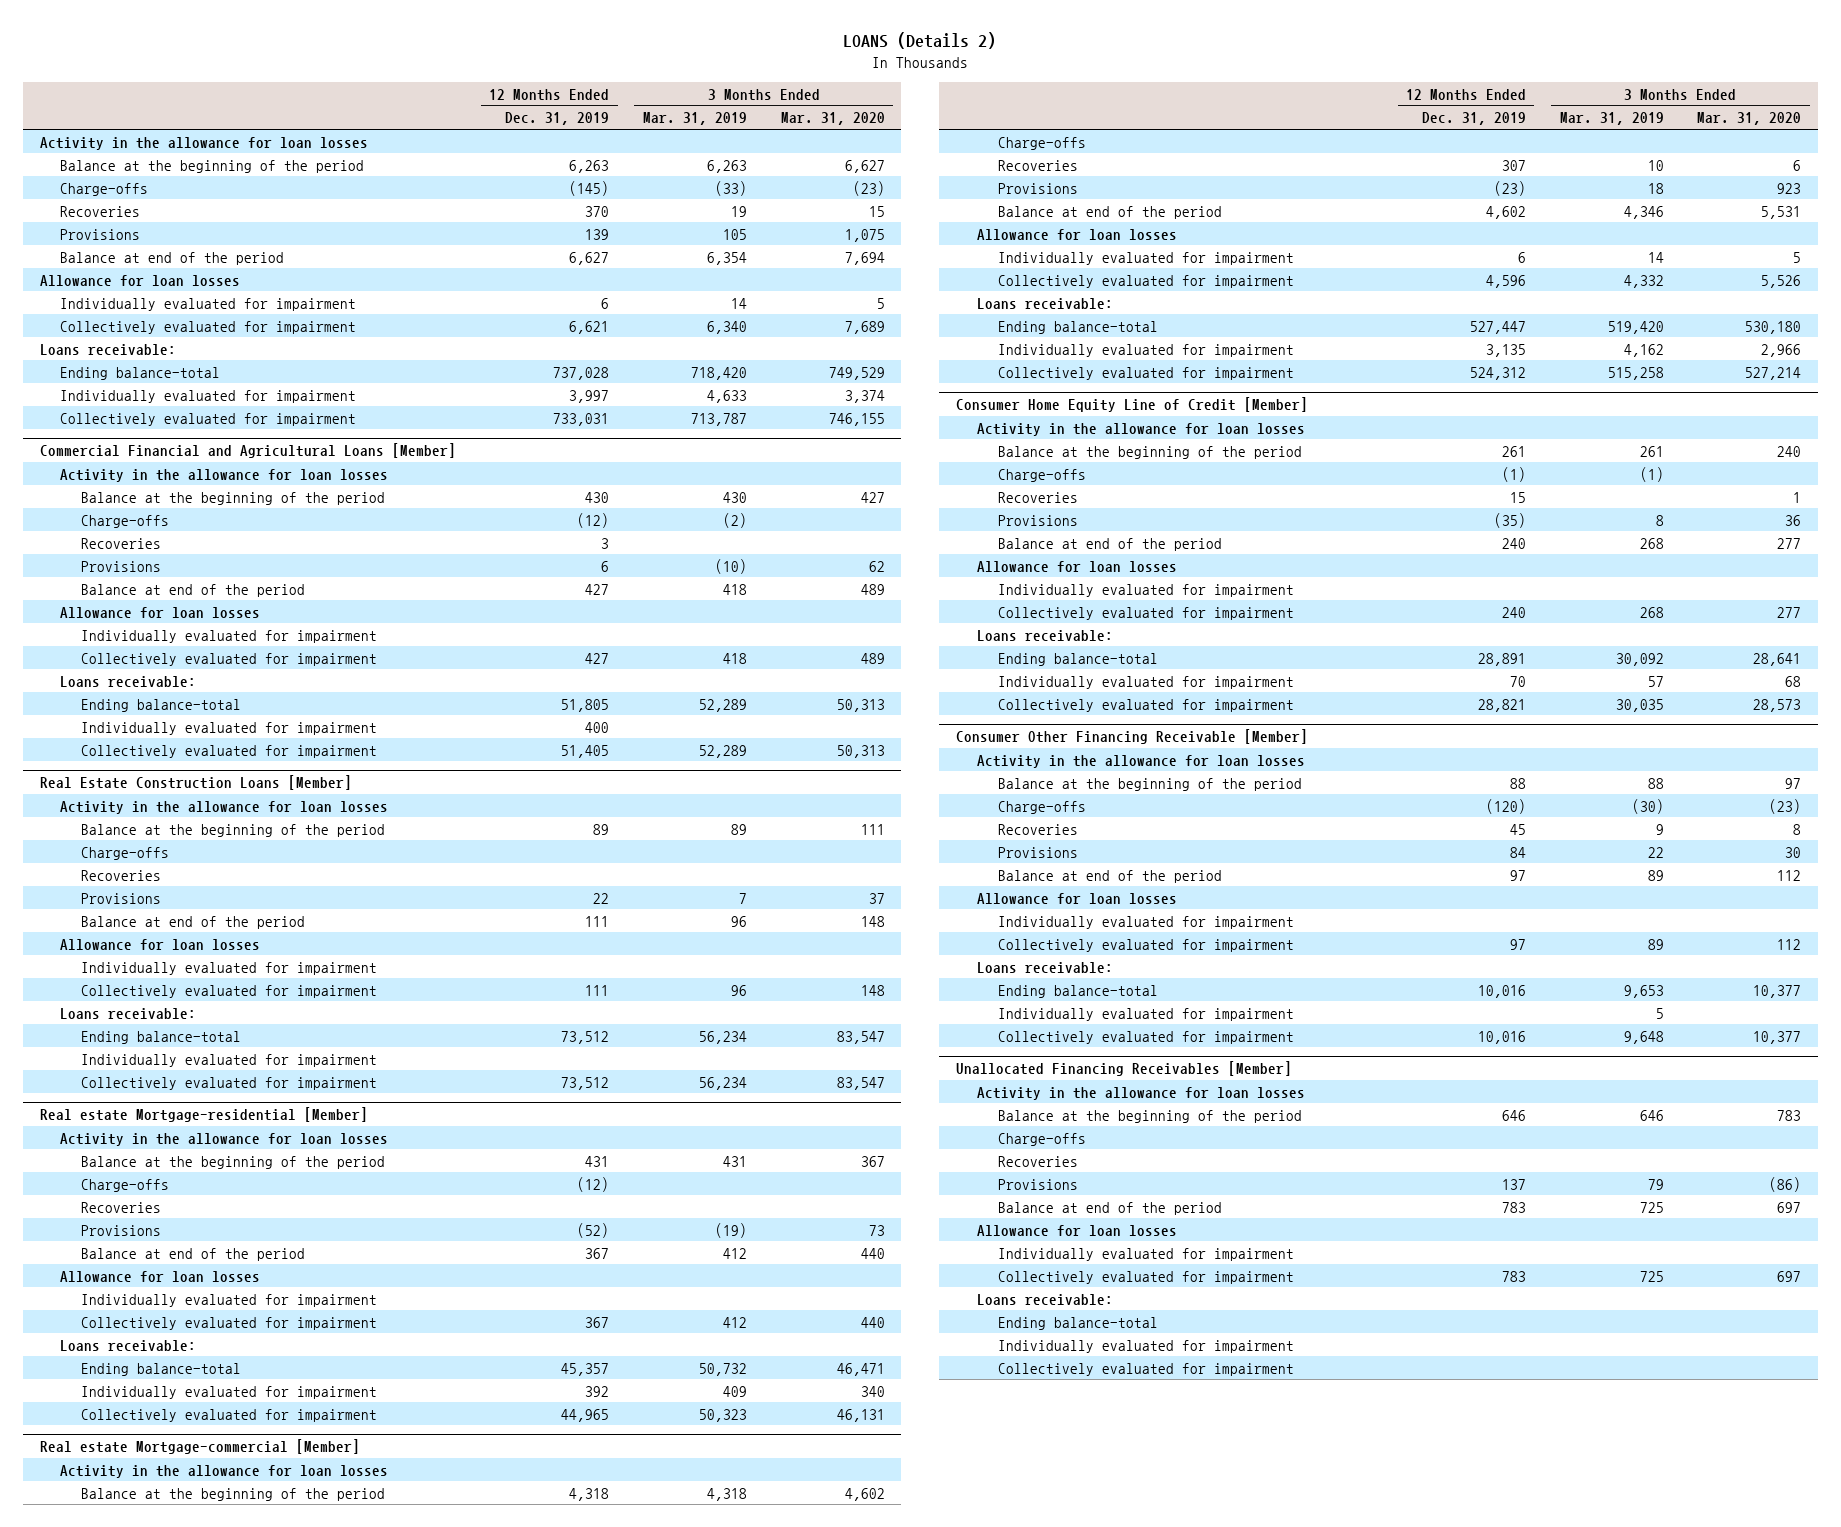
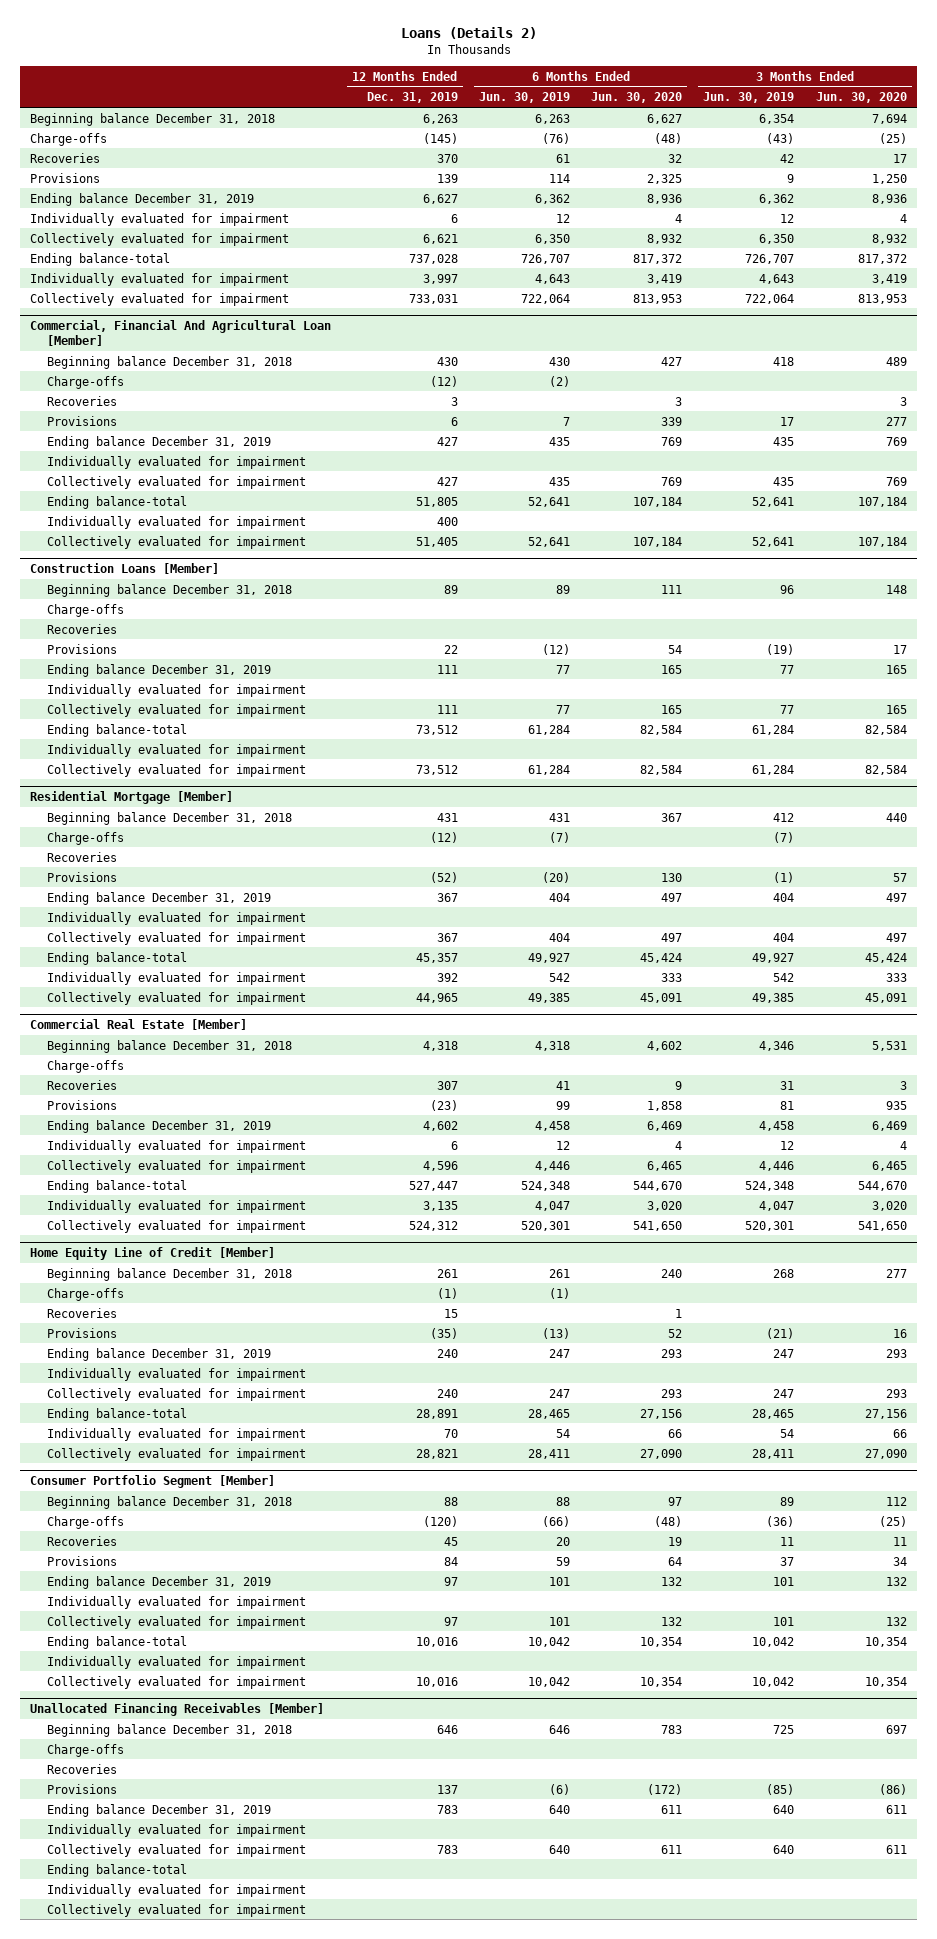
- LOANS (Details 2)
+ Loans (Details 2)
- | 12 Months Ended Dec. 31, 2019 | 3 Months Ended Mar. 31, 2019 | 3 Months Ended Mar. 31, 2020
+ | 12 Months Ended Dec. 31, 2019 | 6 Months Ended Jun. 30, 2019 | 6 Months Ended Jun. 30, 2020 | 3 Months Ended Jun. 30, 2019 | 3 Months Ended Jun. 30, 2020
- Activity in the allowance for loan losses
- Balance at the beginning of the period | 6,263 | 6,263 | 6,627
+ Beginning balance December 31, 2018 | 6,263 | 6,263 | 6,627 | 6,354 | 7,694
- Balance at end of the period | 6,627 | 6,354 | 7,694
- Allowance for loan losses
+ Ending balance December 31, 2019 | 6,627 | 6,362 | 8,936 | 6,362 | 8,936
- Loans receivable:
- Commercial Financial and Agricultural Loans [Member]
- Activity in the allowance for loan losses
- Balance at the beginning of the period | 430 | 430 | 427
+ Commercial, Financial And Agricultural Loan [Member]
+ Beginning balance December 31, 2018 | 430 | 430 | 427 | 418 | 489
- Balance at end of the period | 427 | 418 | 489
- Allowance for loan losses
+ Ending balance December 31, 2019 | 427 | 435 | 769 | 435 | 769
- Loans receivable:
- Real Estate Construction Loans [Member]
- Activity in the allowance for loan losses
- Balance at the beginning of the period | 89 | 89 | 111
+ Construction Loans [Member]
+ Beginning balance December 31, 2018 | 89 | 89 | 111 | 96 | 148
- Balance at end of the period | 111 | 96 | 148
- Allowance for loan losses
+ Ending balance December 31, 2019 | 111 | 77 | 165 | 77 | 165
- Loans receivable:
- Real estate Mortgage-residential [Member]
- Activity in the allowance for loan losses
- Balance at the beginning of the period | 431 | 431 | 367
+ Residential Mortgage [Member]
+ Beginning balance December 31, 2018 | 431 | 431 | 367 | 412 | 440
- Balance at end of the period | 367 | 412 | 440
- Allowance for loan losses
+ Ending balance December 31, 2019 | 367 | 404 | 497 | 404 | 497
- Loans receivable:
- Real estate Mortgage-commercial [Member]
- Activity in the allowance for loan losses
- Balance at the beginning of the period | 4,318 | 4,318 | 4,602
+ Commercial Real Estate [Member]
+ Beginning balance December 31, 2018 | 4,318 | 4,318 | 4,602 | 4,346 | 5,531
- Balance at end of the period | 4,602 | 4,346 | 5,531
- Allowance for loan losses
+ Ending balance December 31, 2019 | 4,602 | 4,458 | 6,469 | 4,458 | 6,469
- Loans receivable:
- Consumer Home Equity Line of Credit [Member]
- Activity in the allowance for loan losses
- Balance at the beginning of the period | 261 | 261 | 240
+ Home Equity Line of Credit [Member]
+ Beginning balance December 31, 2018 | 261 | 261 | 240 | 268 | 277
- Balance at end of the period | 240 | 268 | 277
- Allowance for loan losses
+ Ending balance December 31, 2019 | 240 | 247 | 293 | 247 | 293
- Loans receivable:
- Consumer Other Financing Receivable [Member]
- Activity in the allowance for loan losses
- Balance at the beginning of the period | 88 | 88 | 97
+ Consumer Portfolio Segment [Member]
+ Beginning balance December 31, 2018 | 88 | 88 | 97 | 89 | 112
- Balance at end of the period | 97 | 89 | 112
- Allowance for loan losses
+ Ending balance December 31, 2019 | 97 | 101 | 132 | 101 | 132
- Loans receivable:
@ Unallocated Financing Receivables [Member]
- Activity in the allowance for loan losses
- Balance at the beginning of the period | 646 | 646 | 783
+ Beginning balance December 31, 2018 | 646 | 646 | 783 | 725 | 697
- Balance at end of the period | 783 | 725 | 697
- Allowance for loan losses
+ Ending balance December 31, 2019 | 783 | 640 | 611 | 640 | 611
- Loans receivable:

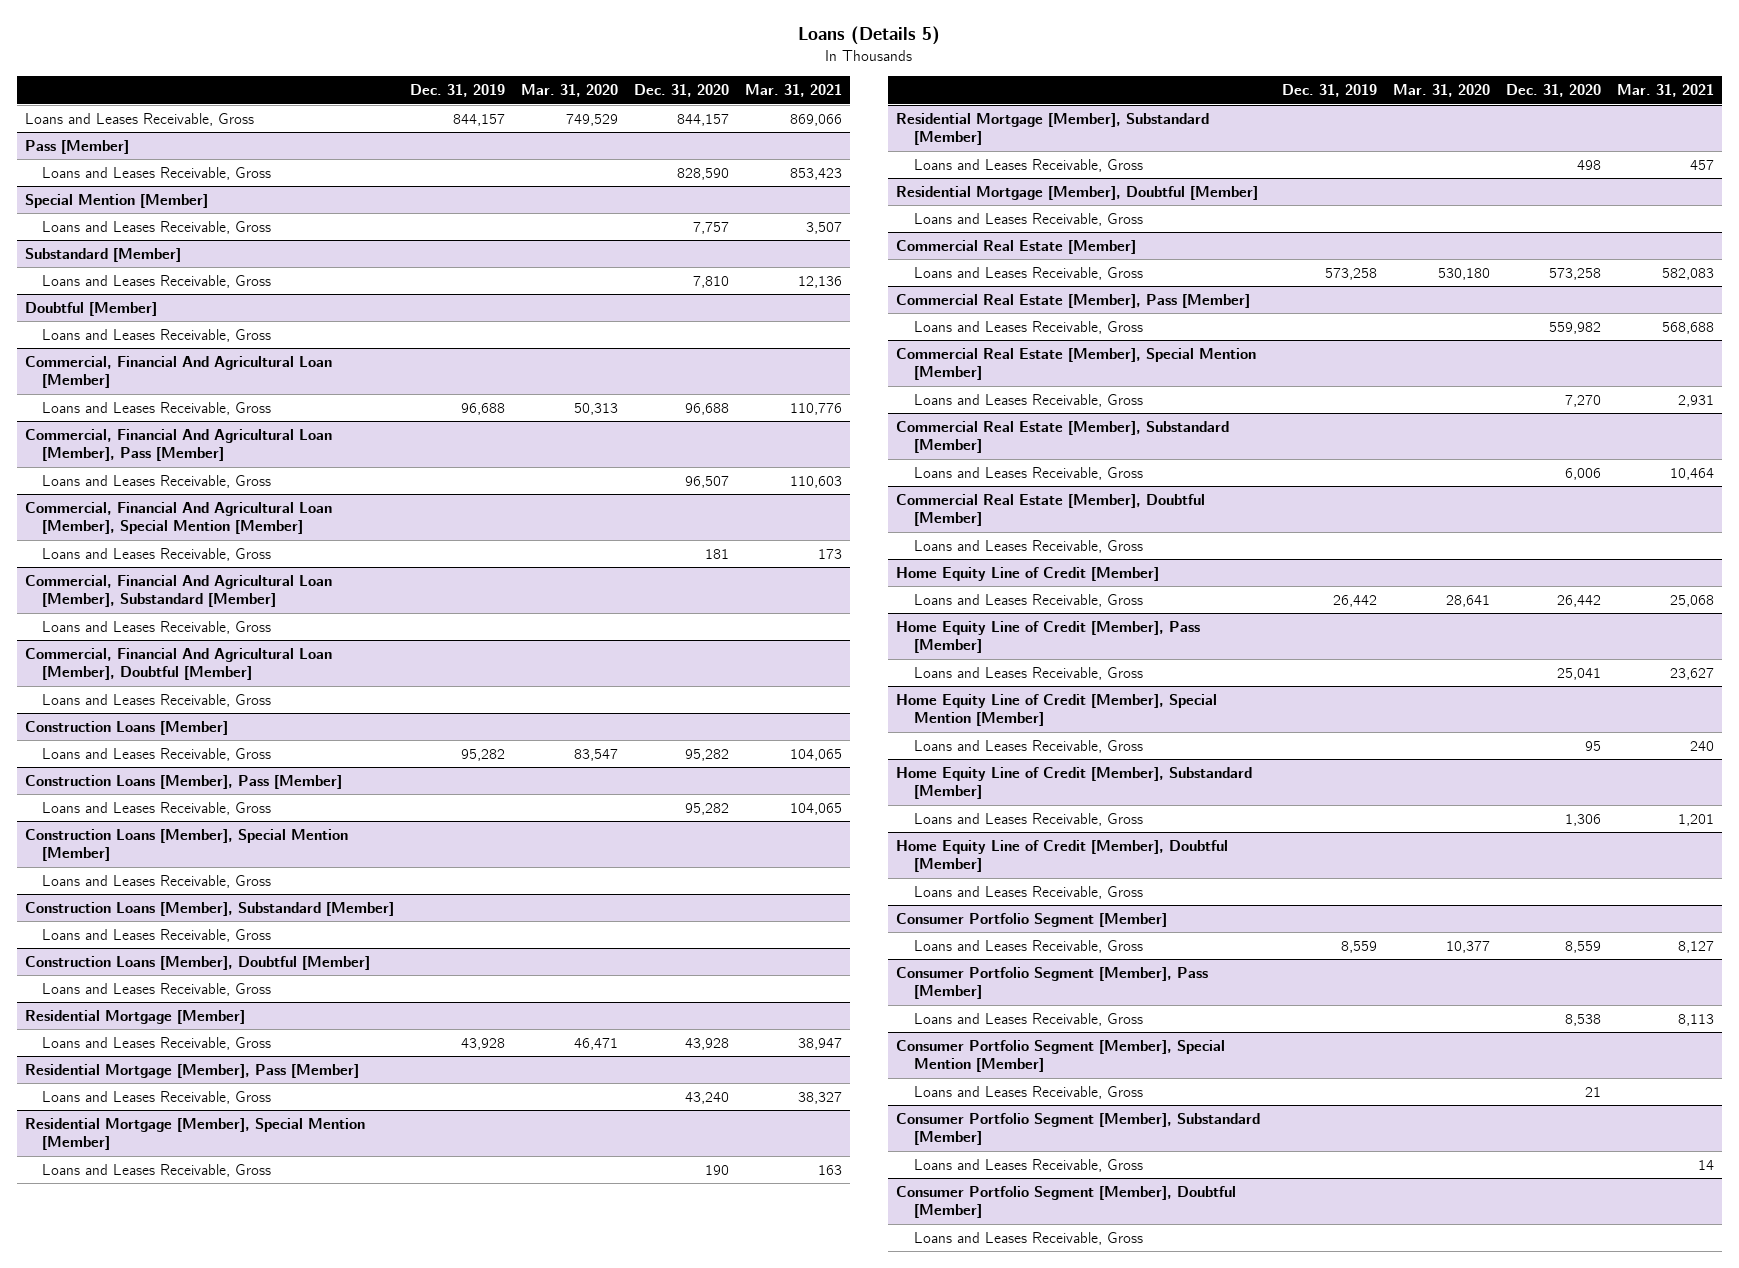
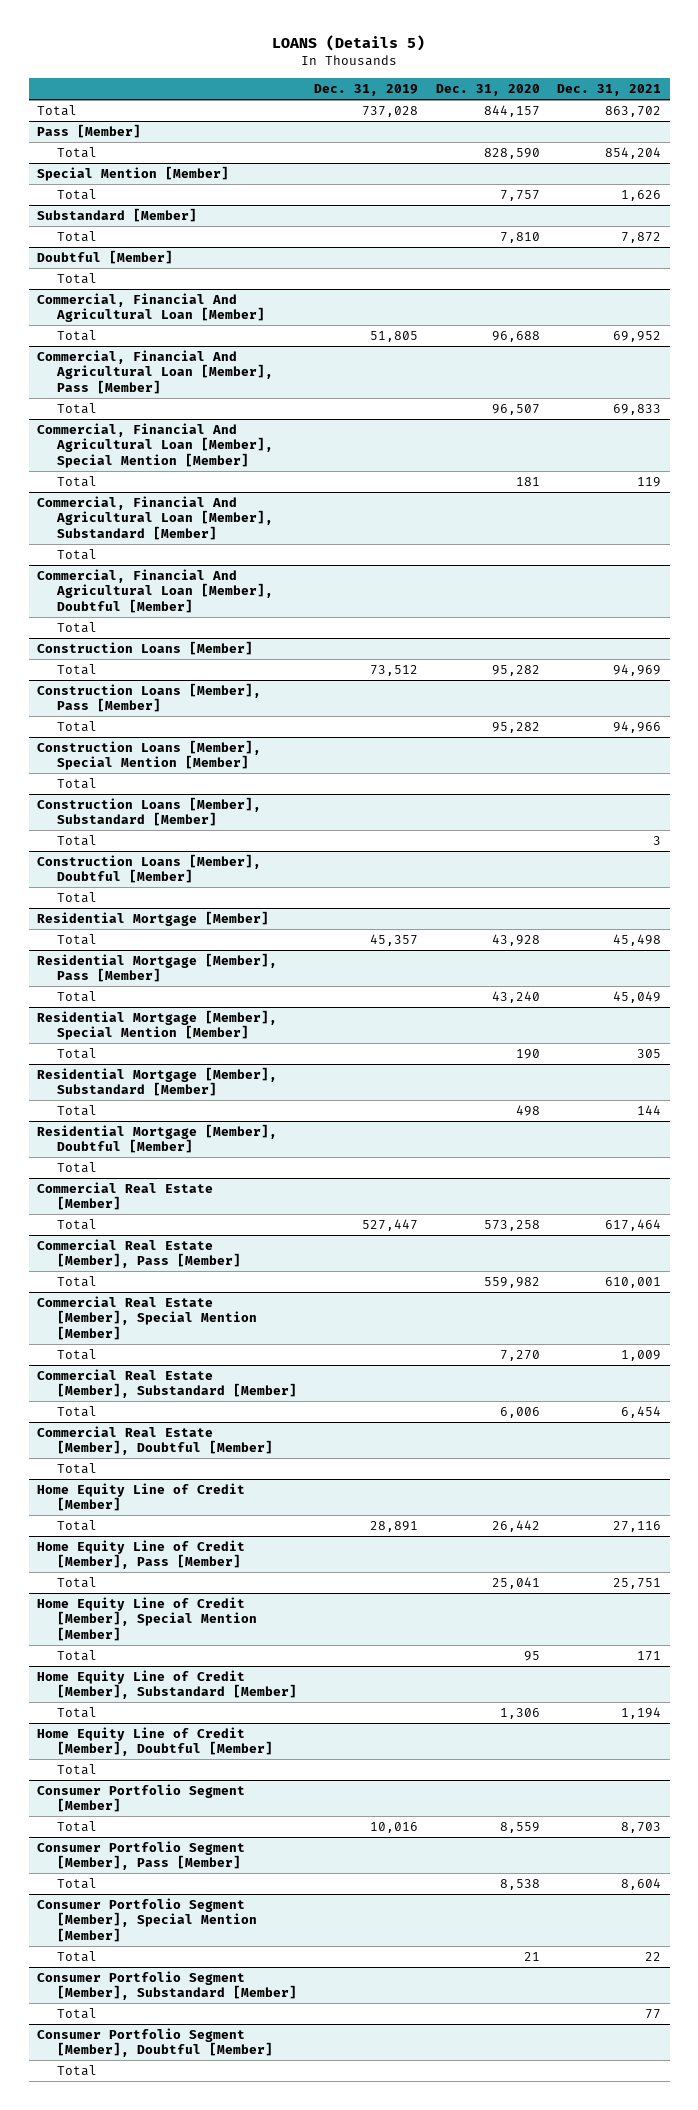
- Loans (Details 5)
+ LOANS (Details 5)
- | Dec. 31, 2019 | Mar. 31, 2020 | Dec. 31, 2020 | Mar. 31, 2021
+ | Dec. 31, 2019 | Dec. 31, 2020 | Dec. 31, 2021
- Loans and Leases Receivable, Gross | 844,157 | 749,529 | 844,157 | 869,066
+ Total | 737,028 | 844,157 | 863,702
@ Pass [Member]
- Loans and Leases Receivable, Gross | | | 828,590 | 853,423
+ Total | | 828,590 | 854,204
@ Special Mention [Member]
- Loans and Leases Receivable, Gross | | | 7,757 | 3,507
+ Total | | 7,757 | 1,626
@ Substandard [Member]
- Loans and Leases Receivable, Gross | | | 7,810 | 12,136
+ Total | | 7,810 | 7,872
@ Doubtful [Member]
- Loans and Leases Receivable, Gross
+ Total
@ Commercial, Financial And Agricultural Loan [Member]
- Loans and Leases Receivable, Gross | 96,688 | 50,313 | 96,688 | 110,776
+ Total | 51,805 | 96,688 | 69,952
@ Commercial, Financial And Agricultural Loan [Member], Pass [Member]
- Loans and Leases Receivable, Gross | | | 96,507 | 110,603
+ Total | | 96,507 | 69,833
@ Commercial, Financial And Agricultural Loan [Member], Special Mention [Member]
- Loans and Leases Receivable, Gross | | | 181 | 173
+ Total | | 181 | 119
@ Commercial, Financial And Agricultural Loan [Member], Substandard [Member]
- Loans and Leases Receivable, Gross
+ Total
@ Commercial, Financial And Agricultural Loan [Member], Doubtful [Member]
- Loans and Leases Receivable, Gross
+ Total
@ Construction Loans [Member]
- Loans and Leases Receivable, Gross | 95,282 | 83,547 | 95,282 | 104,065
+ Total | 73,512 | 95,282 | 94,969
@ Construction Loans [Member], Pass [Member]
- Loans and Leases Receivable, Gross | | | 95,282 | 104,065
+ Total | | 95,282 | 94,966
@ Construction Loans [Member], Special Mention [Member]
- Loans and Leases Receivable, Gross
+ Total
@ Construction Loans [Member], Substandard [Member]
- Loans and Leases Receivable, Gross
+ Total | | | 3
@ Construction Loans [Member], Doubtful [Member]
- Loans and Leases Receivable, Gross
+ Total
@ Residential Mortgage [Member]
- Loans and Leases Receivable, Gross | 43,928 | 46,471 | 43,928 | 38,947
+ Total | 45,357 | 43,928 | 45,498
@ Residential Mortgage [Member], Pass [Member]
- Loans and Leases Receivable, Gross | | | 43,240 | 38,327
+ Total | | 43,240 | 45,049
@ Residential Mortgage [Member], Special Mention [Member]
- Loans and Leases Receivable, Gross | | | 190 | 163
+ Total | | 190 | 305
@ Residential Mortgage [Member], Substandard [Member]
- Loans and Leases Receivable, Gross | | | 498 | 457
+ Total | | 498 | 144
@ Residential Mortgage [Member], Doubtful [Member]
- Loans and Leases Receivable, Gross
+ Total
@ Commercial Real Estate [Member]
- Loans and Leases Receivable, Gross | 573,258 | 530,180 | 573,258 | 582,083
+ Total | 527,447 | 573,258 | 617,464
@ Commercial Real Estate [Member], Pass [Member]
- Loans and Leases Receivable, Gross | | | 559,982 | 568,688
+ Total | | 559,982 | 610,001
@ Commercial Real Estate [Member], Special Mention [Member]
- Loans and Leases Receivable, Gross | | | 7,270 | 2,931
+ Total | | 7,270 | 1,009
@ Commercial Real Estate [Member], Substandard [Member]
- Loans and Leases Receivable, Gross | | | 6,006 | 10,464
+ Total | | 6,006 | 6,454
@ Commercial Real Estate [Member], Doubtful [Member]
- Loans and Leases Receivable, Gross
+ Total
@ Home Equity Line of Credit [Member]
- Loans and Leases Receivable, Gross | 26,442 | 28,641 | 26,442 | 25,068
+ Total | 28,891 | 26,442 | 27,116
@ Home Equity Line of Credit [Member], Pass [Member]
- Loans and Leases Receivable, Gross | | | 25,041 | 23,627
+ Total | | 25,041 | 25,751
@ Home Equity Line of Credit [Member], Special Mention [Member]
- Loans and Leases Receivable, Gross | | | 95 | 240
+ Total | | 95 | 171
@ Home Equity Line of Credit [Member], Substandard [Member]
- Loans and Leases Receivable, Gross | | | 1,306 | 1,201
+ Total | | 1,306 | 1,194
@ Home Equity Line of Credit [Member], Doubtful [Member]
- Loans and Leases Receivable, Gross
+ Total
@ Consumer Portfolio Segment [Member]
- Loans and Leases Receivable, Gross | 8,559 | 10,377 | 8,559 | 8,127
+ Total | 10,016 | 8,559 | 8,703
@ Consumer Portfolio Segment [Member], Pass [Member]
- Loans and Leases Receivable, Gross | | | 8,538 | 8,113
+ Total | | 8,538 | 8,604
@ Consumer Portfolio Segment [Member], Special Mention [Member]
- Loans and Leases Receivable, Gross | | | 21 |
+ Total | | 21 | 22
@ Consumer Portfolio Segment [Member], Substandard [Member]
- Loans and Leases Receivable, Gross | | | | 14
+ Total | | | 77
@ Consumer Portfolio Segment [Member], Doubtful [Member]
- Loans and Leases Receivable, Gross
+ Total

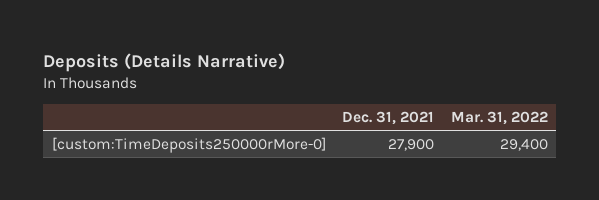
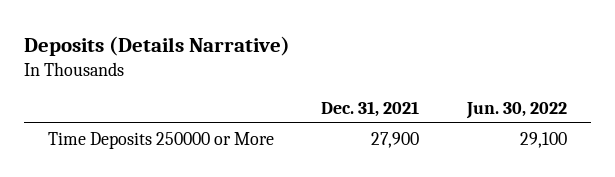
- | Dec. 31, 2021 | Mar. 31, 2022
+ | Dec. 31, 2021 | Jun. 30, 2022
- [custom:TimeDeposits250000rMore-0] | 27,900 | 29,400
+ Time Deposits 250000 or More | 27,900 | 29,100

